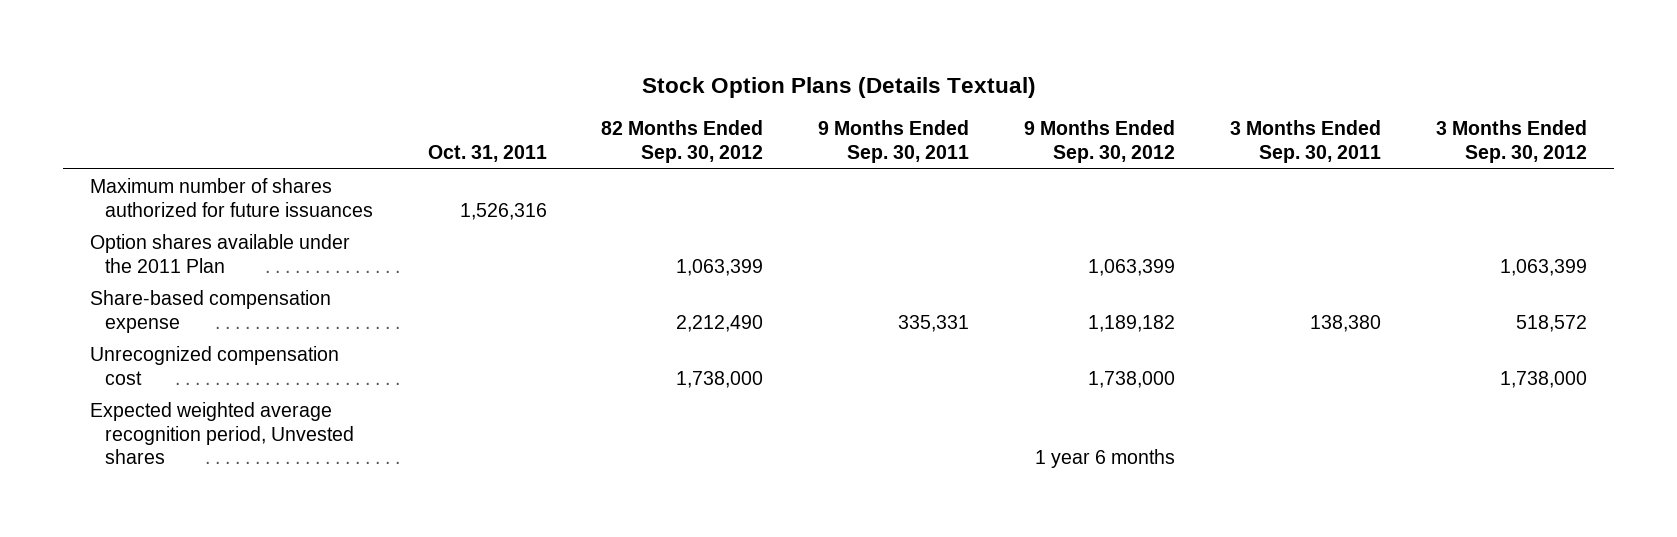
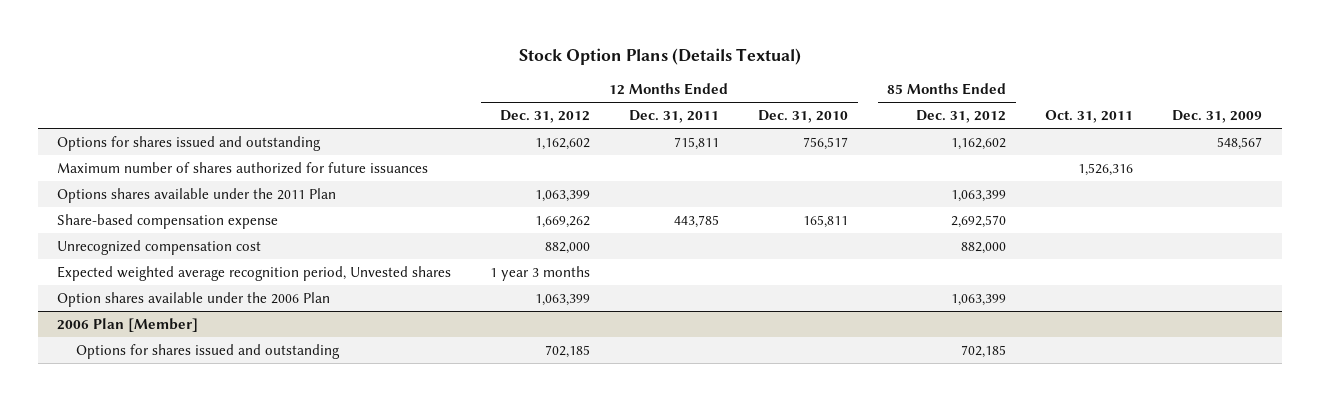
- | Oct. 31, 2011 | 82 Months Ended Sep. 30, 2012 | 9 Months Ended Sep. 30, 2011 | 9 Months Ended Sep. 30, 2012 | 3 Months Ended Sep. 30, 2011 | 3 Months Ended Sep. 30, 2012
+ | 12 Months Ended Dec. 31, 2012 | 12 Months Ended Dec. 31, 2011 | 12 Months Ended Dec. 31, 2010 | 85 Months Ended Dec. 31, 2012 | Oct. 31, 2011 | Dec. 31, 2009
+ Options for shares issued and outstanding | 1,162,602 | 715,811 | 756,517 | 1,162,602 | | 548,567
- Option shares available under the 2011 Plan | | 1,063,399 | | 1,063,399 | | 1,063,399
+ Options shares available under the 2011 Plan | 1,063,399 | | | 1,063,399 | |
+ Option shares available under the 2006 Plan | 1,063,399 | | | 1,063,399 | |
+ 2006 Plan [Member]
+ Options for shares issued and outstanding | 702,185 | | | 702,185 | |

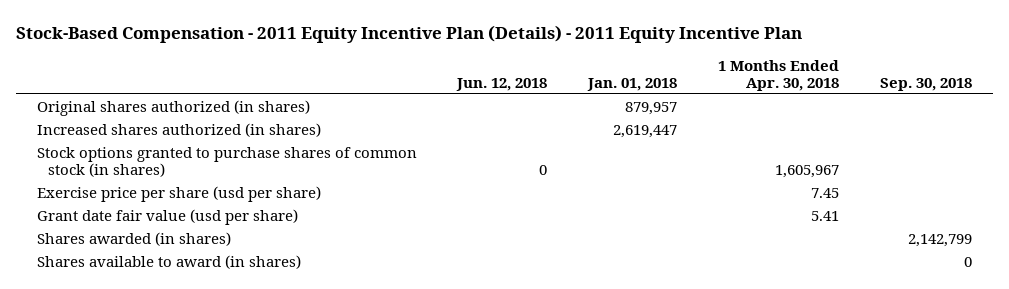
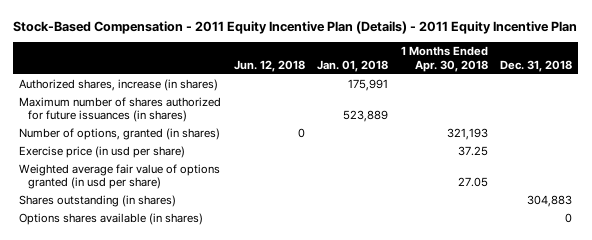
- | Jun. 12, 2018 | Jan. 01, 2018 | 1 Months Ended Apr. 30, 2018 | Sep. 30, 2018
+ | Jun. 12, 2018 | Jan. 01, 2018 | 1 Months Ended Apr. 30, 2018 | Dec. 31, 2018
- Original shares authorized (in shares) | | 879,957 | |
- Increased shares authorized (in shares) | | 2,619,447 | |
- Stock options granted to purchase shares of common stock (in shares) | 0 | | 1,605,967 |
- Exercise price per share (usd per share) | | | 7.45 |
- Grant date fair value (usd per share) | | | 5.41 |
- Shares awarded (in shares) | | | | 2,142,799
- Shares available to award (in shares) | | | | 0
+ Authorized shares, increase (in shares) | | 175,991 | |
+ Maximum number of shares authorized for future issuances (in shares) | | 523,889 | |
+ Number of options, granted (in shares) | 0 | | 321,193 |
+ Exercise price (in usd per share) | | | 37.25 |
+ Weighted average fair value of options granted (in usd per share) | | | 27.05 |
+ Shares outstanding (in shares) | | | | 304,883
+ Options shares available (in shares) | | | | 0

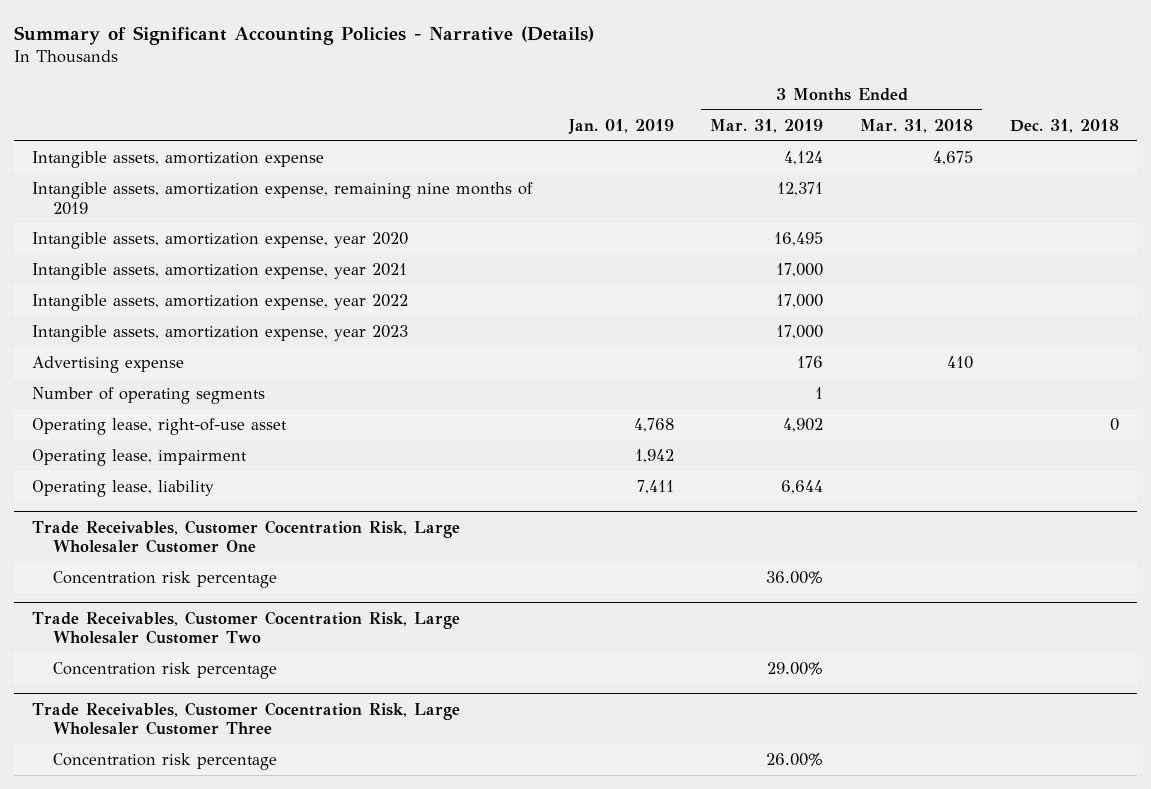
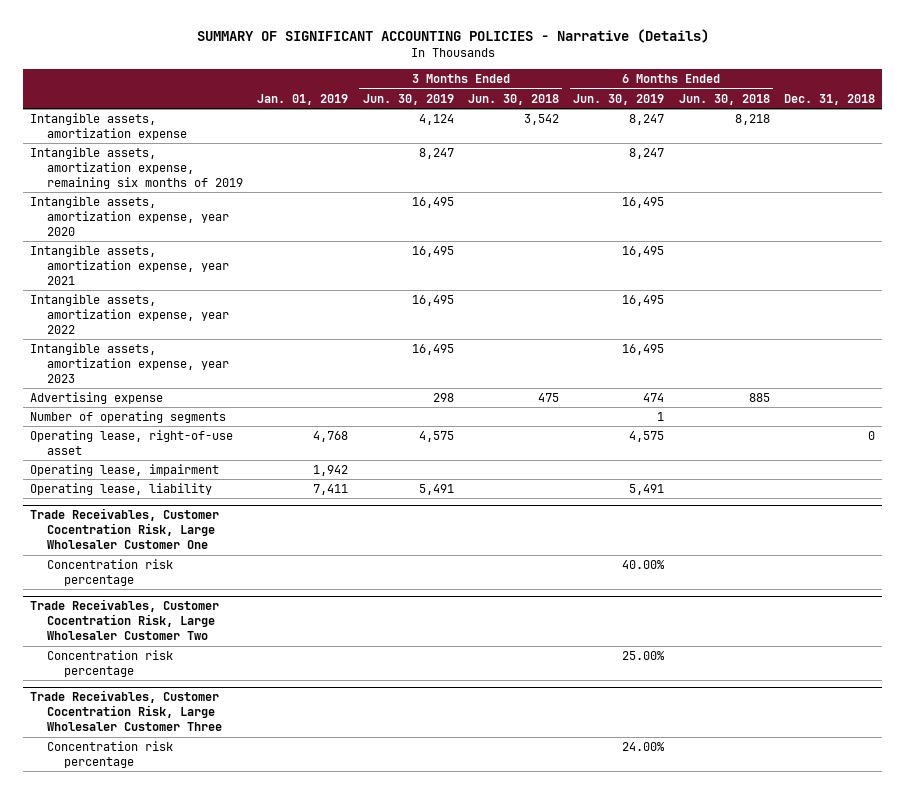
- Summary of Significant Accounting Policies - Narrative (Details)
+ SUMMARY OF SIGNIFICANT ACCOUNTING POLICIES - Narrative (Details)
- | Jan. 01, 2019 | 3 Months Ended Mar. 31, 2019 | 3 Months Ended Mar. 31, 2018 | Dec. 31, 2018
+ | Jan. 01, 2019 | 3 Months Ended Jun. 30, 2019 | 3 Months Ended Jun. 30, 2018 | 6 Months Ended Jun. 30, 2019 | 6 Months Ended Jun. 30, 2018 | Dec. 31, 2018
- Intangible assets, amortization expense, remaining nine months of 2019 | | 12,371 | |
+ Intangible assets, amortization expense, remaining six months of 2019 | | 8,247 | | 8,247 | |

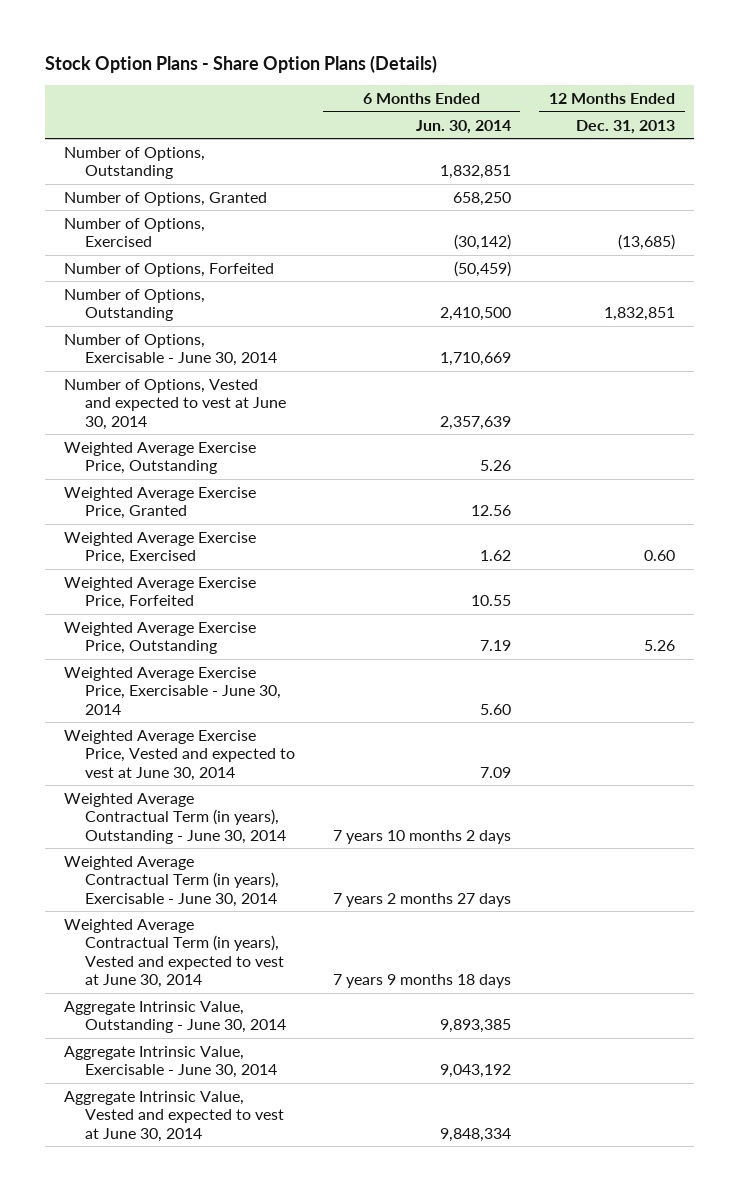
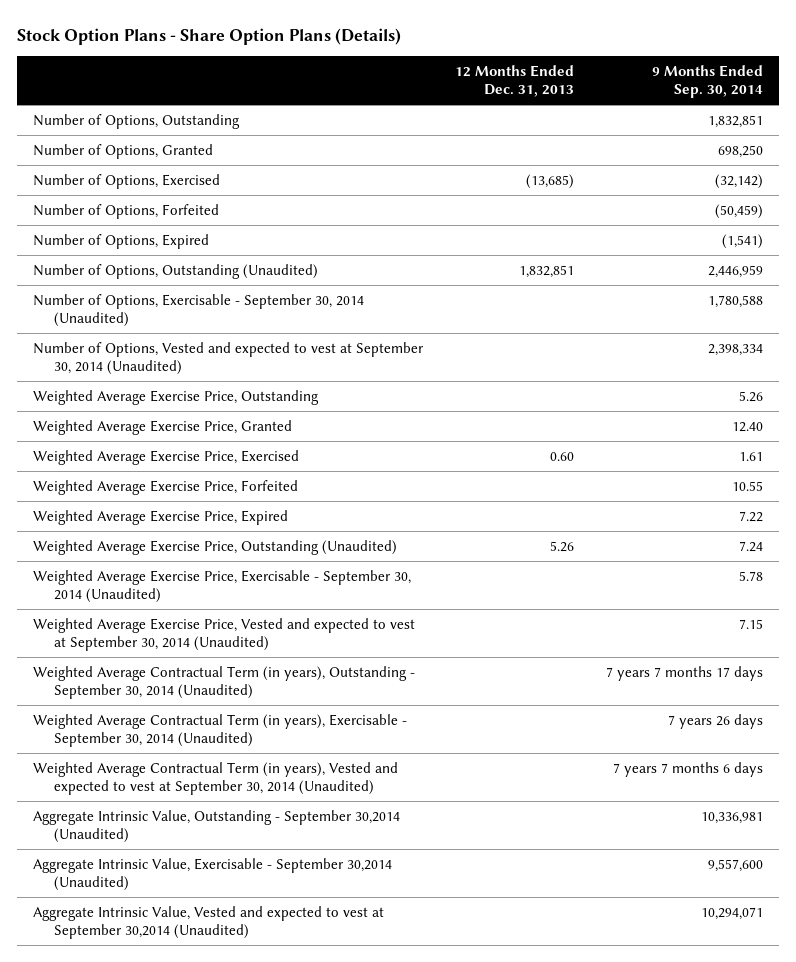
- | 6 Months Ended Jun. 30, 2014 | 12 Months Ended Dec. 31, 2013
+ | 12 Months Ended Dec. 31, 2013 | 9 Months Ended Sep. 30, 2014
- Number of Options, Outstanding | 2,410,500 | 1,832,851
- Number of Options, Exercisable - June 30, 2014 | 1,710,669 |
- Number of Options, Vested and expected to vest at June 30, 2014 | 2,357,639 |
+ Number of Options, Expired | | (1,541)
+ Number of Options, Outstanding (Unaudited) | 1,832,851 | 2,446,959
+ Number of Options, Exercisable - September 30, 2014 (Unaudited) | | 1,780,588
+ Number of Options, Vested and expected to vest at September 30, 2014 (Unaudited) | | 2,398,334
- Weighted Average Exercise Price, Outstanding | 7.19 | 5.26
- Weighted Average Exercise Price, Exercisable - June 30, 2014 | 5.60 |
- Weighted Average Exercise Price, Vested and expected to vest at June 30, 2014 | 7.09 |
- Weighted Average Contractual Term (in years), Outstanding - June 30, 2014 | 7 years 10 months 2 days |
- Weighted Average Contractual Term (in years), Exercisable - June 30, 2014 | 7 years 2 months 27 days |
- Weighted Average Contractual Term (in years), Vested and expected to vest at June 30, 2014 | 7 years 9 months 18 days |
- Aggregate Intrinsic Value, Outstanding - June 30, 2014 | 9,893,385 |
- Aggregate Intrinsic Value, Exercisable - June 30, 2014 | 9,043,192 |
- Aggregate Intrinsic Value, Vested and expected to vest at June 30, 2014 | 9,848,334 |
+ Weighted Average Exercise Price, Expired | | 7.22
+ Weighted Average Exercise Price, Outstanding (Unaudited) | 5.26 | 7.24
+ Weighted Average Exercise Price, Exercisable - September 30, 2014 (Unaudited) | | 5.78
+ Weighted Average Exercise Price, Vested and expected to vest at September 30, 2014 (Unaudited) | | 7.15
+ Weighted Average Contractual Term (in years), Outstanding - September 30, 2014 (Unaudited) | | 7 years 7 months 17 days
+ Weighted Average Contractual Term (in years), Exercisable - September 30, 2014 (Unaudited) | | 7 years 26 days
+ Weighted Average Contractual Term (in years), Vested and expected to vest at September 30, 2014 (Unaudited) | | 7 years 7 months 6 days
+ Aggregate Intrinsic Value, Outstanding - September 30,2014 (Unaudited) | | 10,336,981
+ Aggregate Intrinsic Value, Exercisable - September 30,2014 (Unaudited) | | 9,557,600
+ Aggregate Intrinsic Value, Vested and expected to vest at September 30,2014 (Unaudited) | | 10,294,071

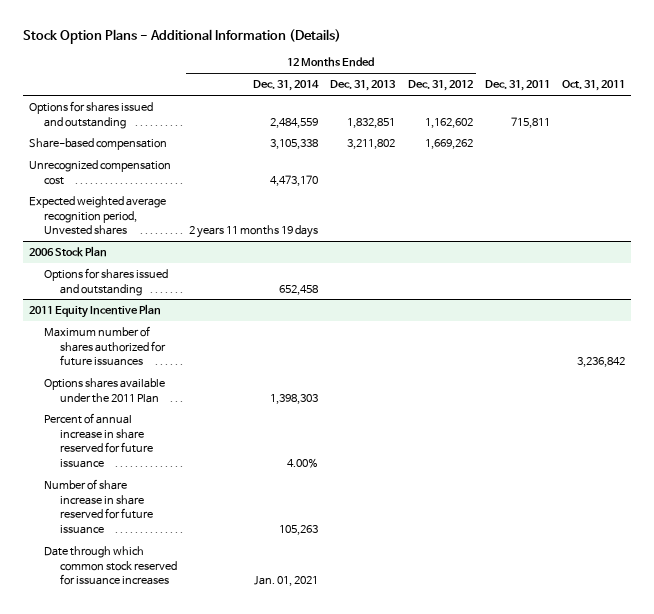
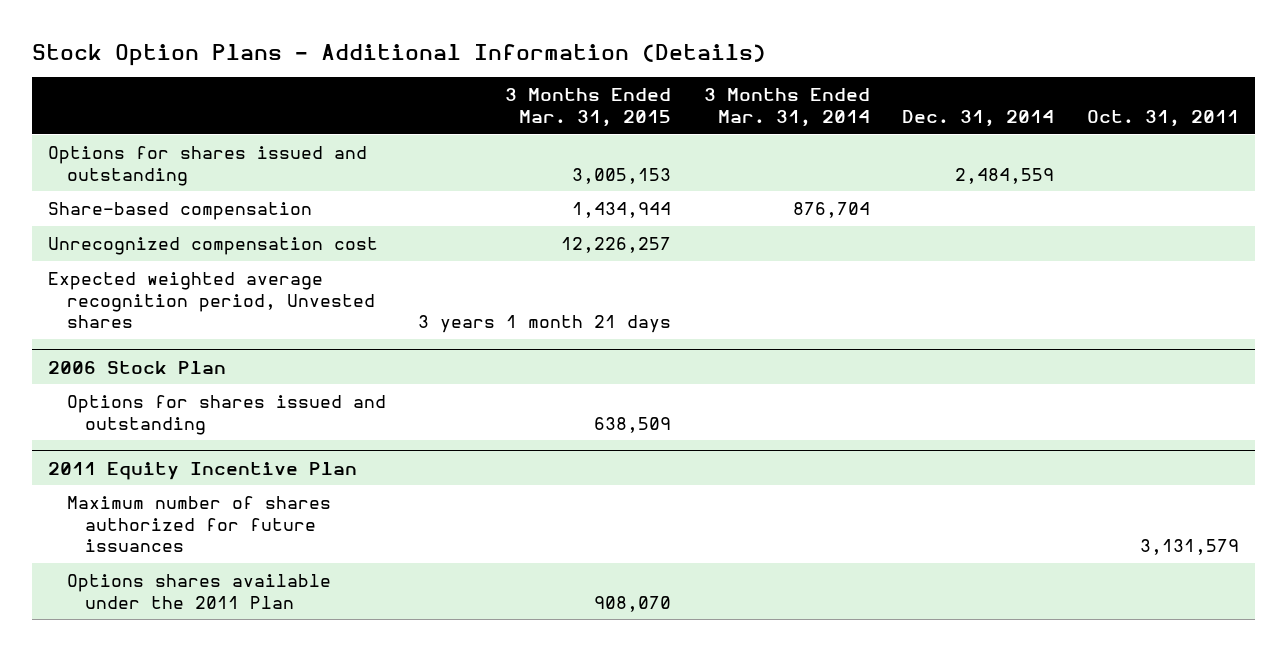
- | 12 Months Ended Dec. 31, 2014 | 12 Months Ended Dec. 31, 2013 | 12 Months Ended Dec. 31, 2012 | Dec. 31, 2011 | Oct. 31, 2011
+ | 3 Months Ended Mar. 31, 2015 | 3 Months Ended Mar. 31, 2014 | Dec. 31, 2014 | Oct. 31, 2011
@ 2011 Equity Incentive Plan
- Maximum number of shares authorized for future issuances | | | | | 3,236,842
+ Maximum number of shares authorized for future issuances | | | | 3,131,579
- Percent of annual increase in share reserved for future issuance | 4.00% | | | |
- Number of share increase in share reserved for future issuance | 105,263 | | | |
- Date through which common stock reserved for issuance increases | Jan. 01, 2021 | | | |

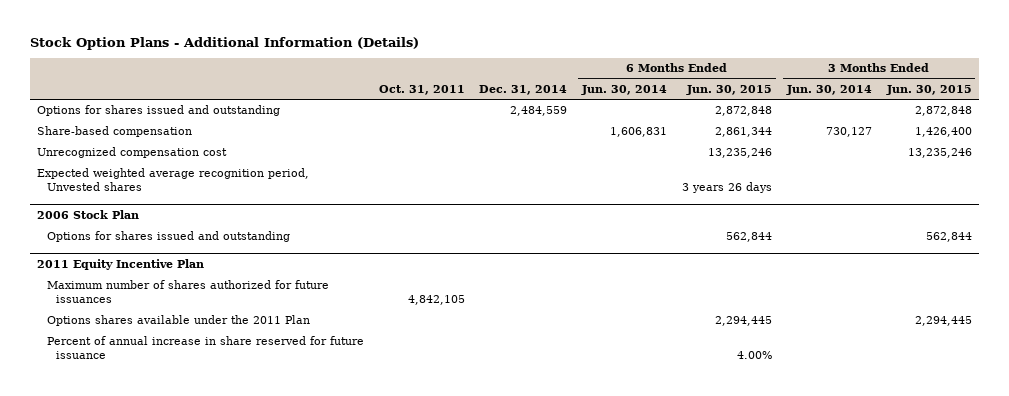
- | 3 Months Ended Mar. 31, 2015 | 3 Months Ended Mar. 31, 2014 | Dec. 31, 2014 | Oct. 31, 2011
+ | Oct. 31, 2011 | Dec. 31, 2014 | 6 Months Ended Jun. 30, 2014 | 6 Months Ended Jun. 30, 2015 | 3 Months Ended Jun. 30, 2014 | 3 Months Ended Jun. 30, 2015
@ 2011 Equity Incentive Plan
- Maximum number of shares authorized for future issuances | | | | 3,131,579
+ Maximum number of shares authorized for future issuances | 4,842,105 | | | | |
+ Percent of annual increase in share reserved for future issuance | | | | 4.00% | |

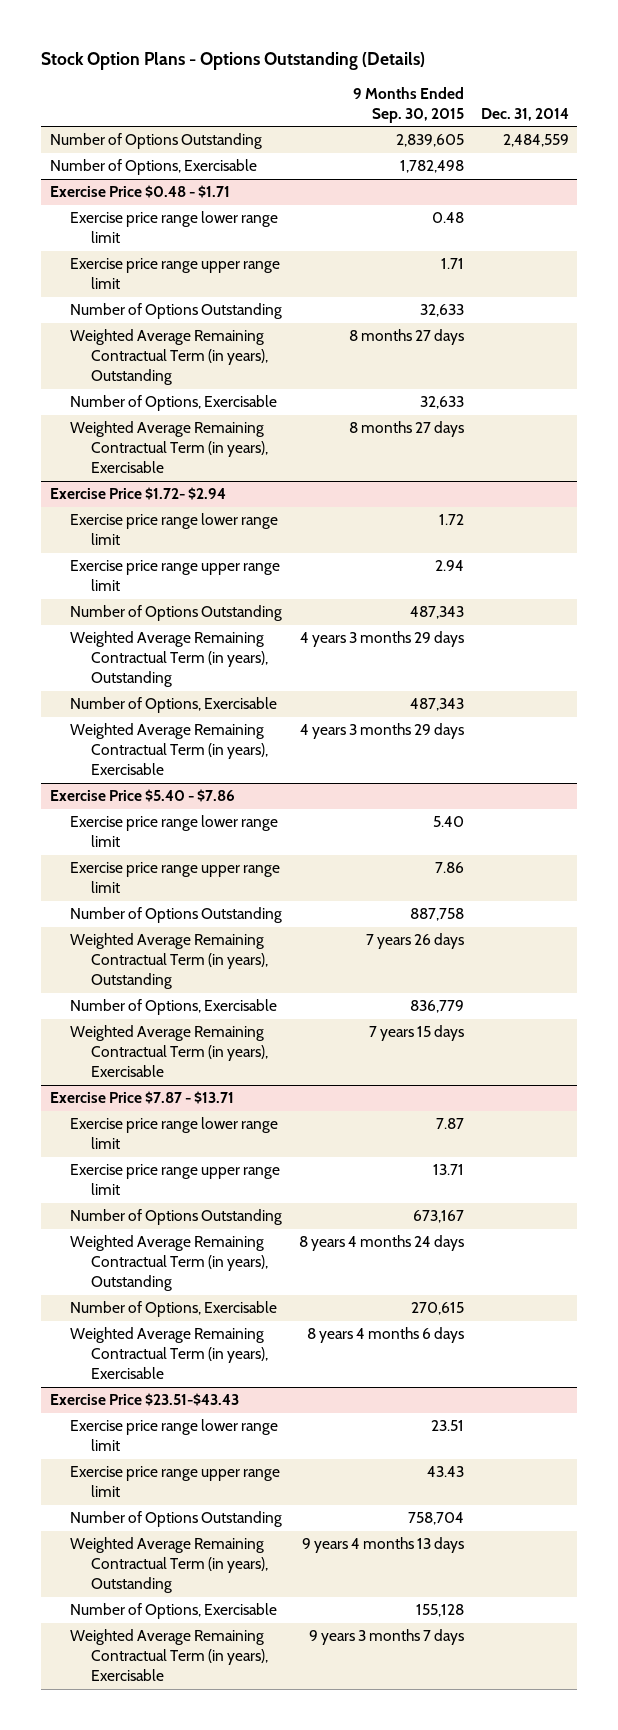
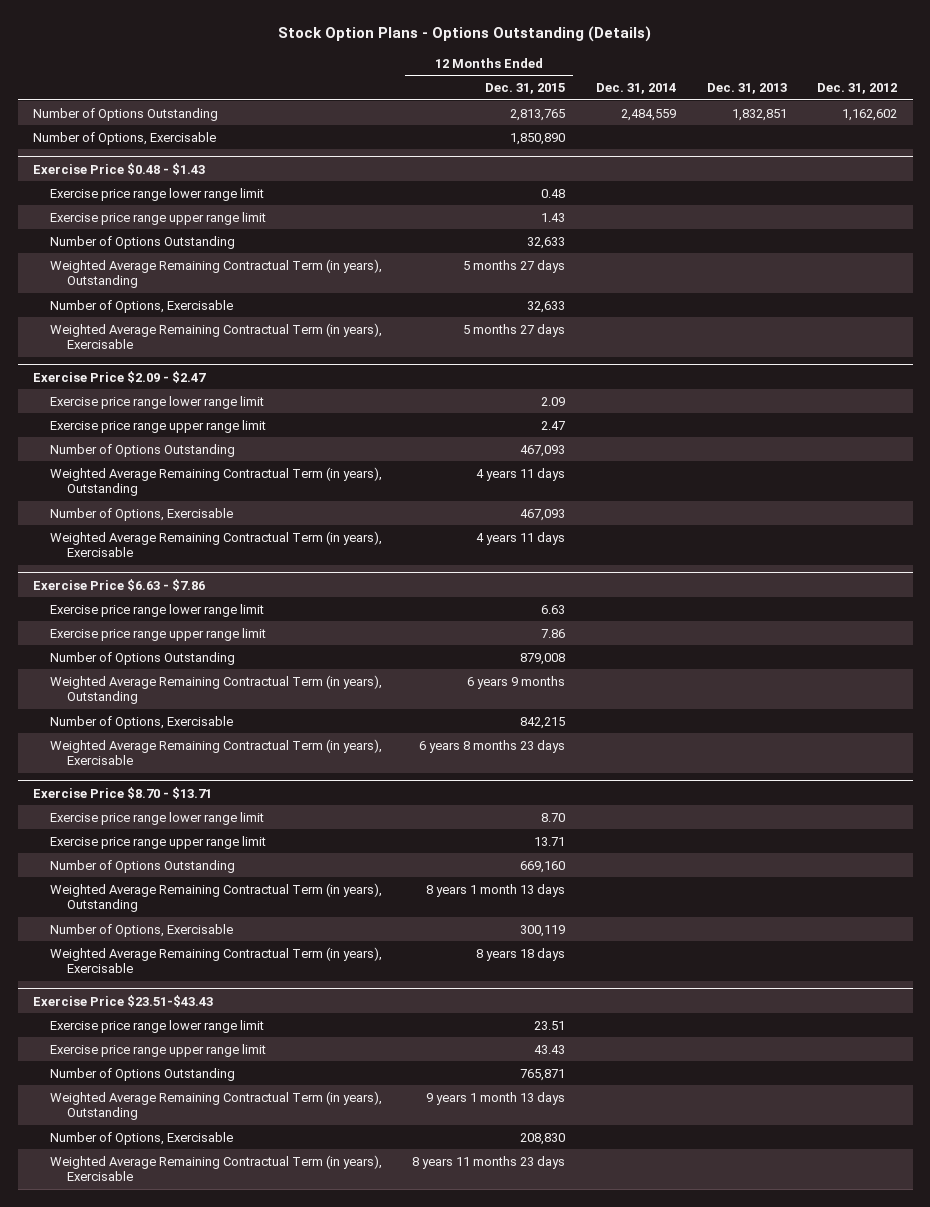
- | 9 Months Ended Sep. 30, 2015 | Dec. 31, 2014
+ | 12 Months Ended Dec. 31, 2015 | Dec. 31, 2014 | Dec. 31, 2013 | Dec. 31, 2012
- Exercise Price $0.48 - $1.71
+ Exercise Price $0.48 - $1.43
- Exercise Price $1.72- $2.94
+ Exercise Price $2.09 - $2.47
- Exercise Price $5.40 - $7.86
+ Exercise Price $6.63 - $7.86
- Exercise Price $7.87 - $13.71
+ Exercise Price $8.70 - $13.71

